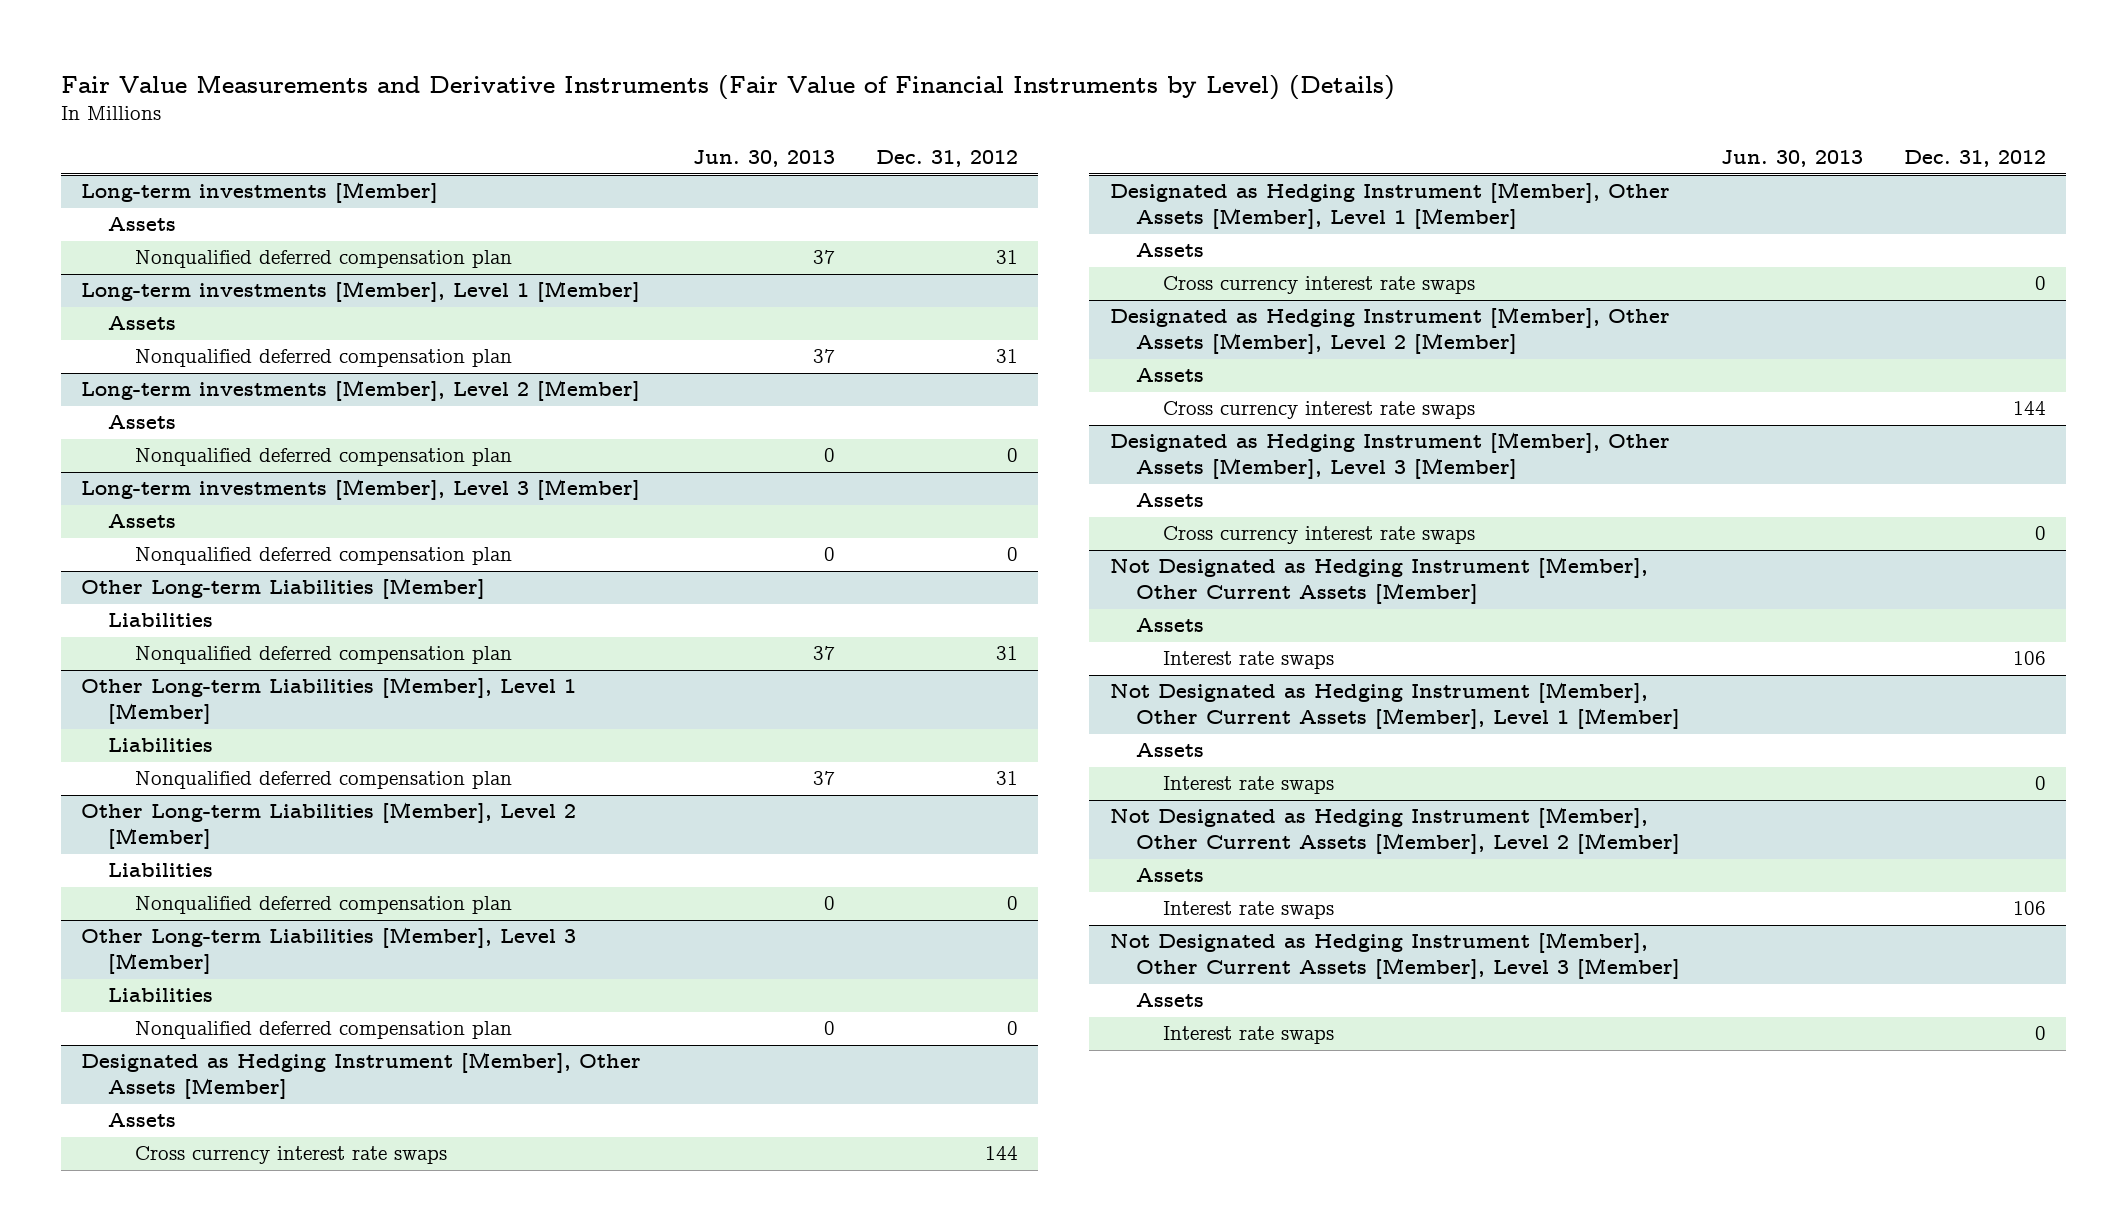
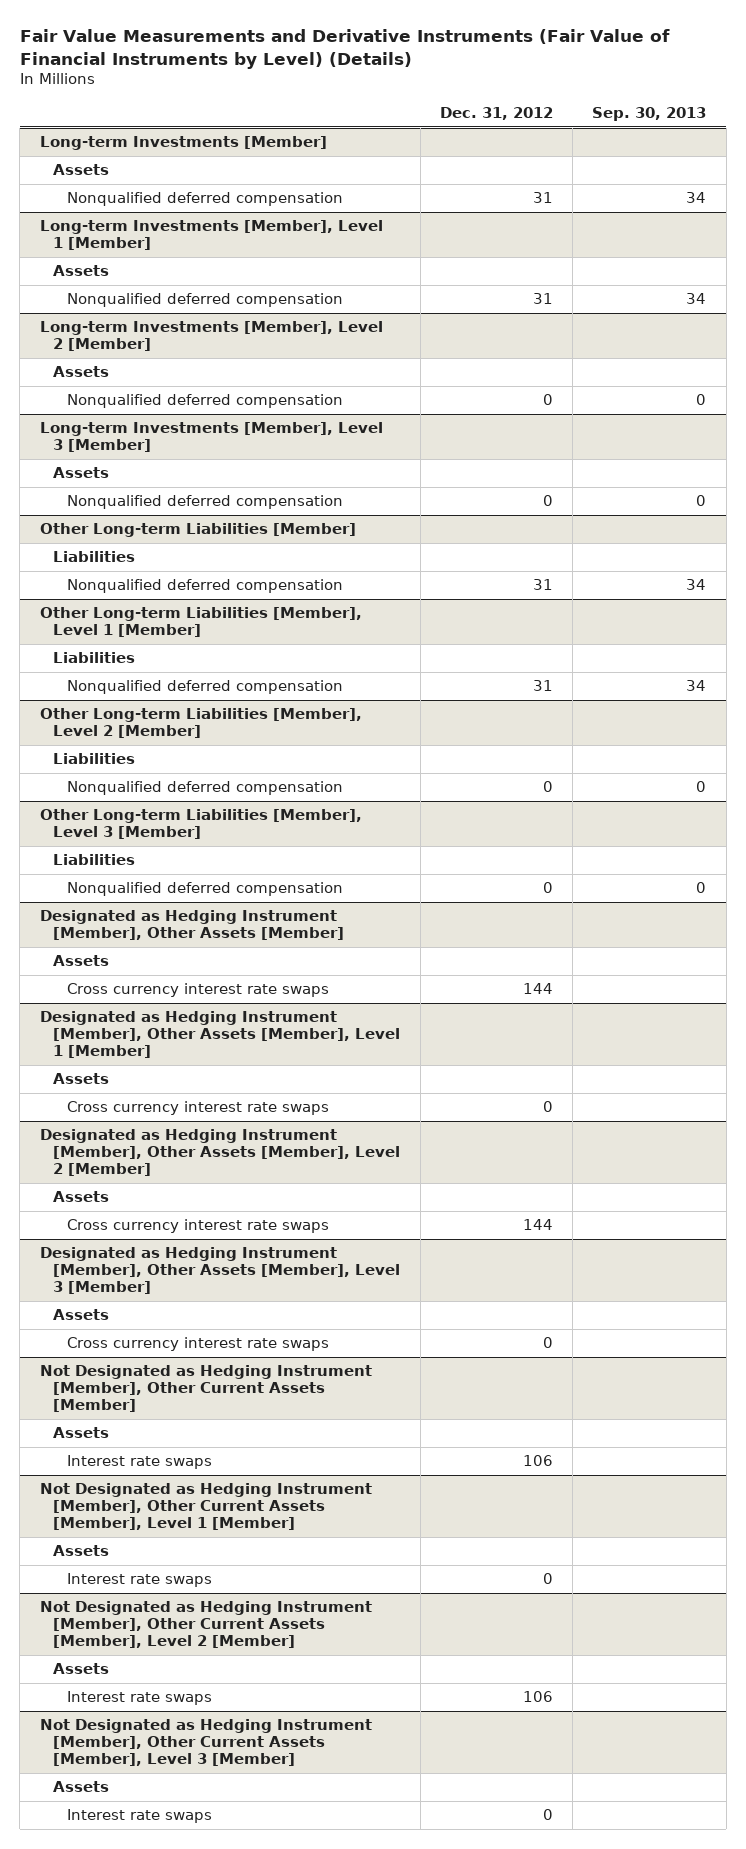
- | Jun. 30, 2013 | Dec. 31, 2012
+ | Dec. 31, 2012 | Sep. 30, 2013
- Long-term investments [Member]
+ Long-term Investments [Member]
- Nonqualified deferred compensation plan | 37 | 31
- Long-term investments [Member], Level 1 [Member]
+ Nonqualified deferred compensation | 31 | 34
+ Long-term Investments [Member], Level 1 [Member]
- Nonqualified deferred compensation plan | 37 | 31
- Long-term investments [Member], Level 2 [Member]
+ Nonqualified deferred compensation | 31 | 34
+ Long-term Investments [Member], Level 2 [Member]
- Nonqualified deferred compensation plan | 0 | 0
- Long-term investments [Member], Level 3 [Member]
+ Nonqualified deferred compensation | 0 | 0
+ Long-term Investments [Member], Level 3 [Member]
- Nonqualified deferred compensation plan | 0 | 0
+ Nonqualified deferred compensation | 0 | 0
@ Other Long-term Liabilities [Member]
- Nonqualified deferred compensation plan | 37 | 31
+ Nonqualified deferred compensation | 31 | 34
@ Other Long-term Liabilities [Member], Level 1 [Member]
- Nonqualified deferred compensation plan | 37 | 31
+ Nonqualified deferred compensation | 31 | 34
@ Other Long-term Liabilities [Member], Level 2 [Member]
- Nonqualified deferred compensation plan | 0 | 0
+ Nonqualified deferred compensation | 0 | 0
@ Other Long-term Liabilities [Member], Level 3 [Member]
- Nonqualified deferred compensation plan | 0 | 0
+ Nonqualified deferred compensation | 0 | 0

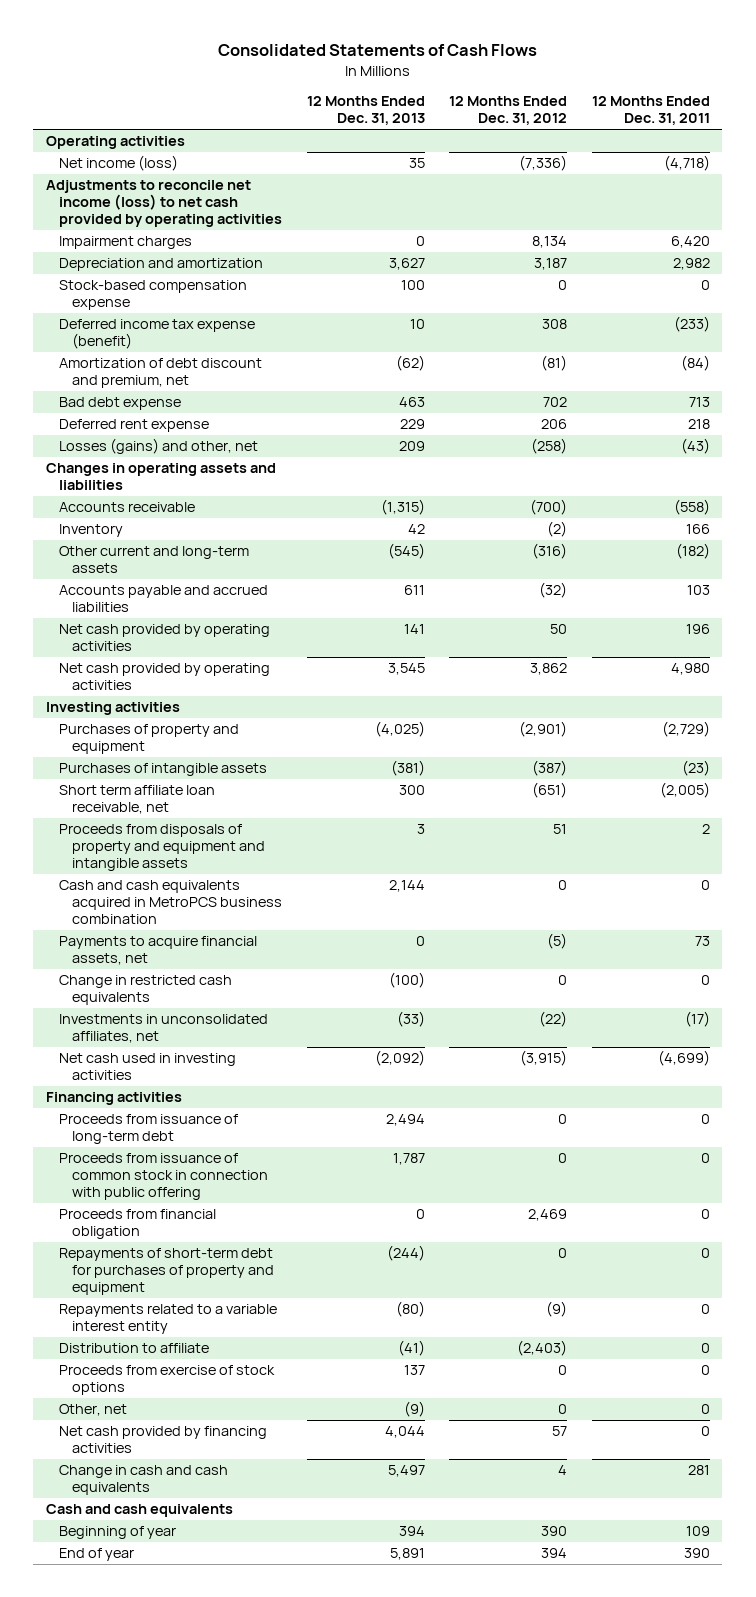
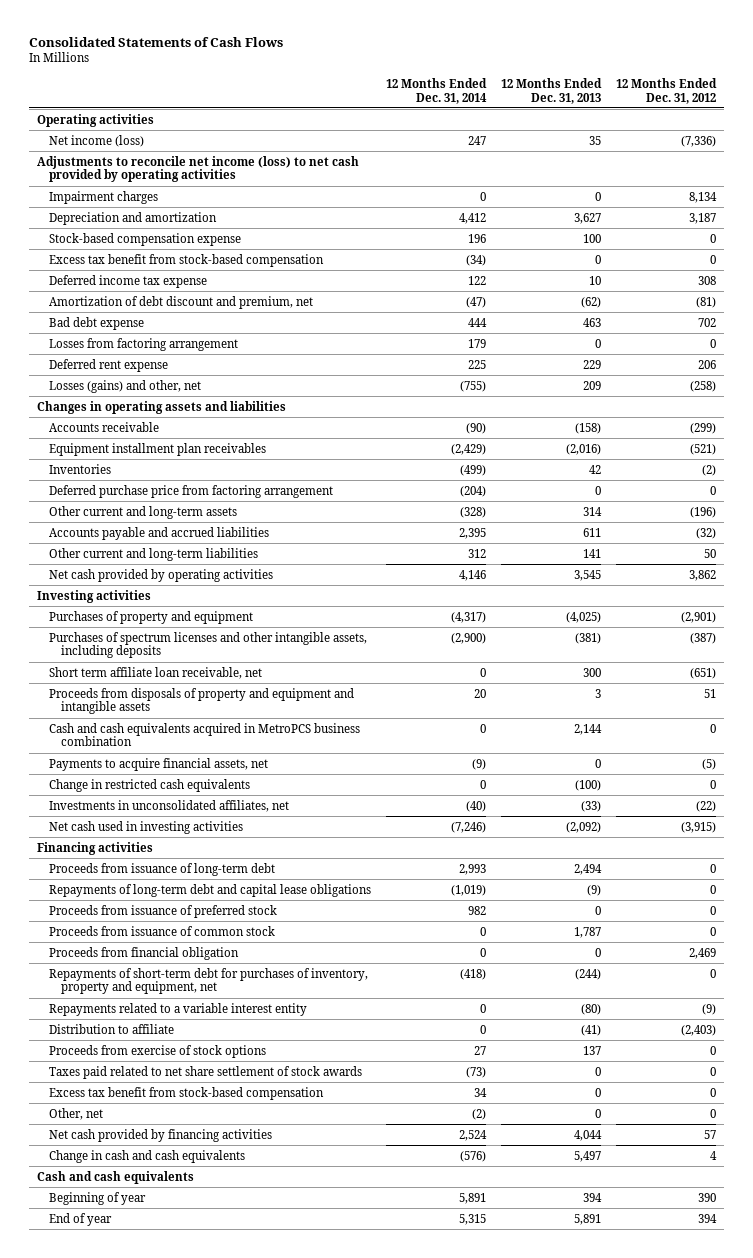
- | 12 Months Ended Dec. 31, 2013 | 12 Months Ended Dec. 31, 2012 | 12 Months Ended Dec. 31, 2011
+ | 12 Months Ended Dec. 31, 2014 | 12 Months Ended Dec. 31, 2013 | 12 Months Ended Dec. 31, 2012
- Deferred income tax expense (benefit) | 10 | 308 | (233)
+ Excess tax benefit from stock-based compensation | (34) | 0 | 0
+ Deferred income tax expense | 122 | 10 | 308
+ Losses from factoring arrangement | 179 | 0 | 0
- Accounts receivable | (1,315) | (700) | (558)
- Inventory | 42 | (2) | 166
- Other current and long-term assets | (545) | (316) | (182)
+ Accounts receivable | (90) | (158) | (299)
+ Equipment installment plan receivables | (2,429) | (2,016) | (521)
+ Inventories | (499) | 42 | (2)
+ Deferred purchase price from factoring arrangement | (204) | 0 | 0
+ Other current and long-term assets | (328) | 314 | (196)
- Net cash provided by operating activities | 141 | 50 | 196
+ Other current and long-term liabilities | 312 | 141 | 50
- Purchases of intangible assets | (381) | (387) | (23)
+ Purchases of spectrum licenses and other intangible assets, including deposits | (2,900) | (381) | (387)
- Proceeds from issuance of common stock in connection with public offering | 1,787 | 0 | 0
+ Repayments of long-term debt and capital lease obligations | (1,019) | (9) | 0
+ Proceeds from issuance of preferred stock | 982 | 0 | 0
+ Proceeds from issuance of common stock | 0 | 1,787 | 0
- Repayments of short-term debt for purchases of property and equipment | (244) | 0 | 0
+ Repayments of short-term debt for purchases of inventory, property and equipment, net | (418) | (244) | 0
- Other, net | (9) | 0 | 0
+ Taxes paid related to net share settlement of stock awards | (73) | 0 | 0
+ Excess tax benefit from stock-based compensation | 34 | 0 | 0
+ Other, net | (2) | 0 | 0

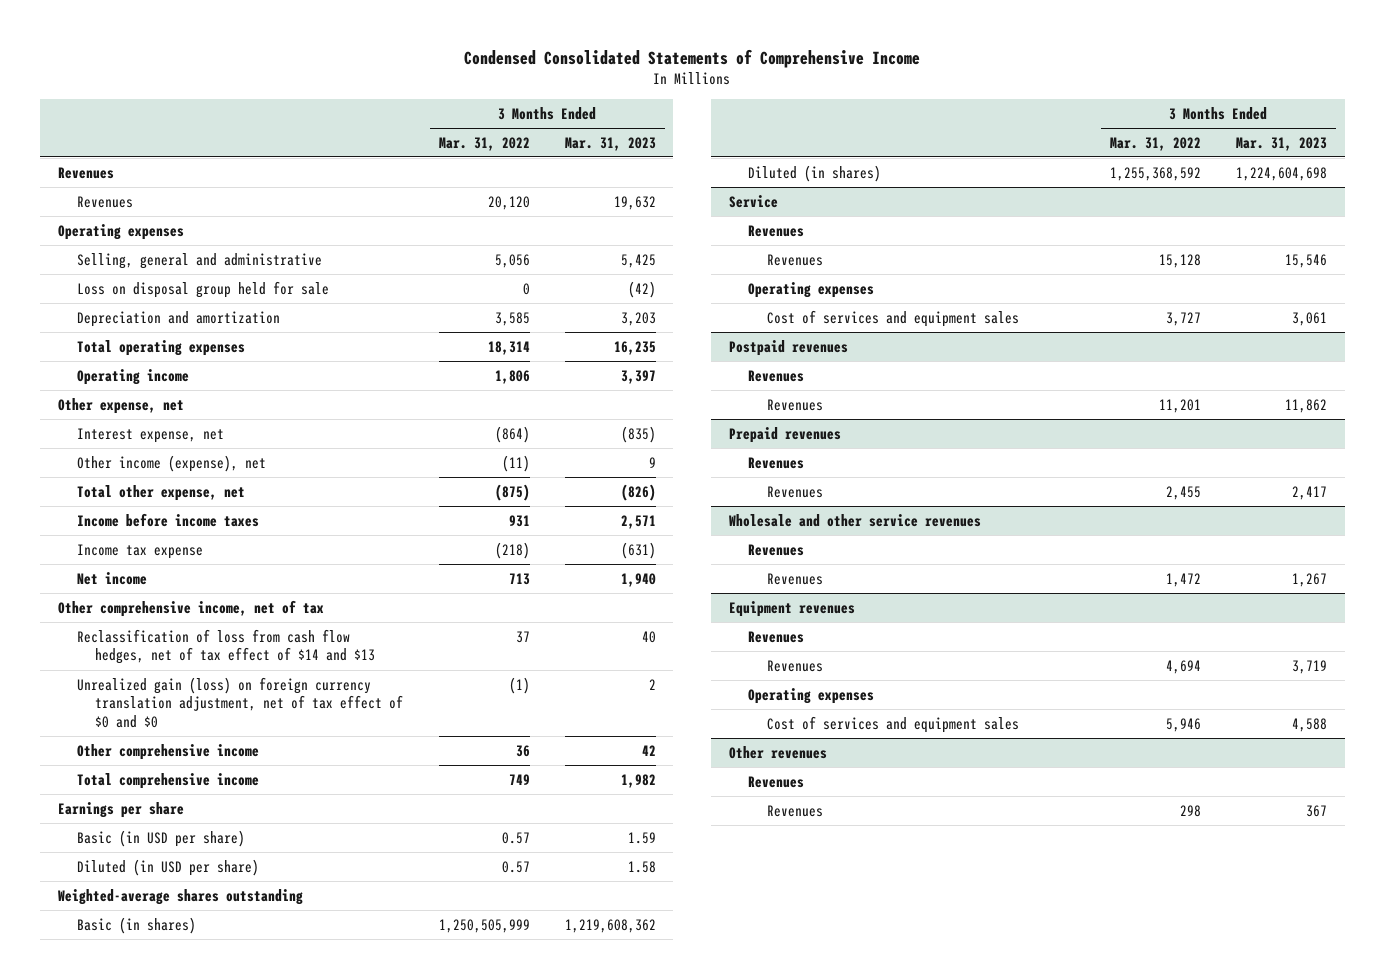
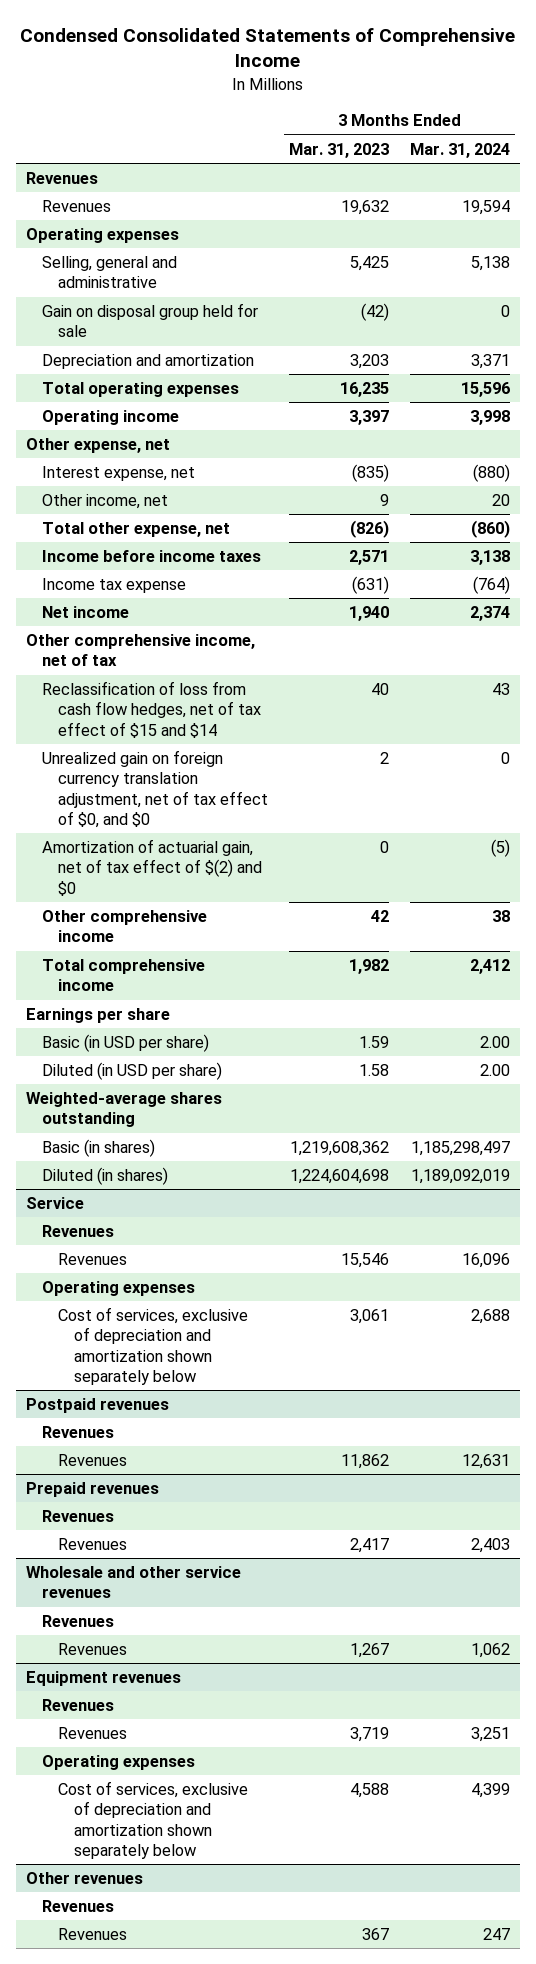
- | 3 Months Ended Mar. 31, 2022 | 3 Months Ended Mar. 31, 2023
+ | 3 Months Ended Mar. 31, 2023 | 3 Months Ended Mar. 31, 2024
- Loss on disposal group held for sale | 0 | (42)
+ Gain on disposal group held for sale | (42) | 0
- Other income (expense), net | (11) | 9
+ Other income, net | 9 | 20
- Reclassification of loss from cash flow hedges, net of tax effect of $14 and $13 | 37 | 40
- Unrealized gain (loss) on foreign currency translation adjustment, net of tax effect of $0 and $0 | (1) | 2
+ Reclassification of loss from cash flow hedges, net of tax effect of $15 and $14 | 40 | 43
+ Unrealized gain on foreign currency translation adjustment, net of tax effect of $0, and $0 | 2 | 0
+ Amortization of actuarial gain, net of tax effect of $(2) and $0 | 0 | (5)
@ Service
- Cost of services and equipment sales | 3,727 | 3,061
+ Cost of services, exclusive of depreciation and amortization shown separately below | 3,061 | 2,688
@ Equipment revenues
- Cost of services and equipment sales | 5,946 | 4,588
+ Cost of services, exclusive of depreciation and amortization shown separately below | 4,588 | 4,399

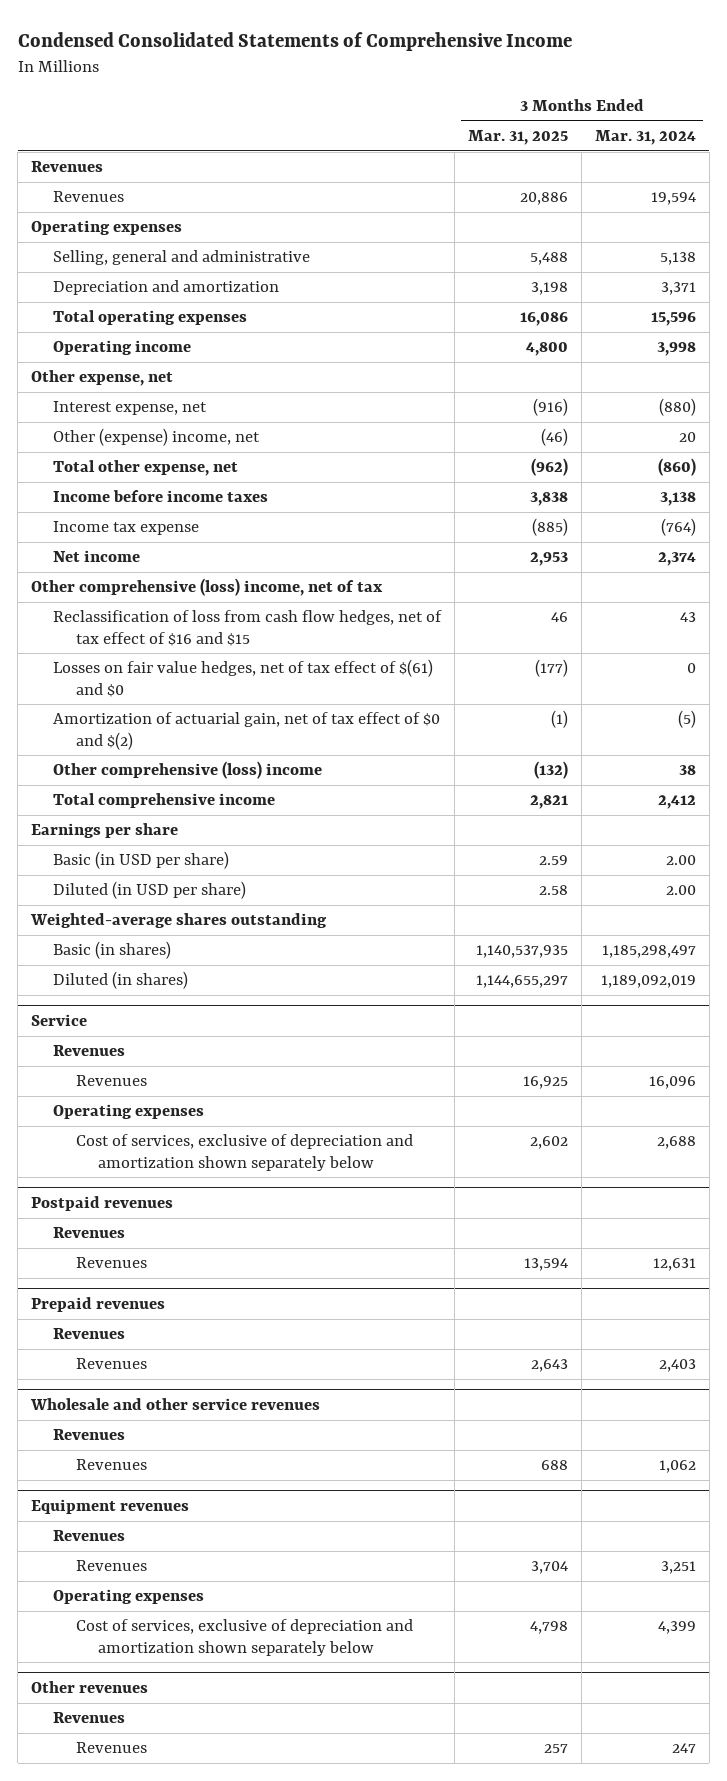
- | 3 Months Ended Mar. 31, 2023 | 3 Months Ended Mar. 31, 2024
+ | 3 Months Ended Mar. 31, 2025 | 3 Months Ended Mar. 31, 2024
- Gain on disposal group held for sale | (42) | 0
- Other income, net | 9 | 20
+ Other (expense) income, net | (46) | 20
- Other comprehensive income, net of tax
- Reclassification of loss from cash flow hedges, net of tax effect of $15 and $14 | 40 | 43
- Unrealized gain on foreign currency translation adjustment, net of tax effect of $0, and $0 | 2 | 0
- Amortization of actuarial gain, net of tax effect of $(2) and $0 | 0 | (5)
- Other comprehensive income | 42 | 38
+ Other comprehensive (loss) income, net of tax
+ Reclassification of loss from cash flow hedges, net of tax effect of $16 and $15 | 46 | 43
+ Losses on fair value hedges, net of tax effect of $(61) and $0 | (177) | 0
+ Amortization of actuarial gain, net of tax effect of $0 and $(2) | (1) | (5)
+ Other comprehensive (loss) income | (132) | 38

